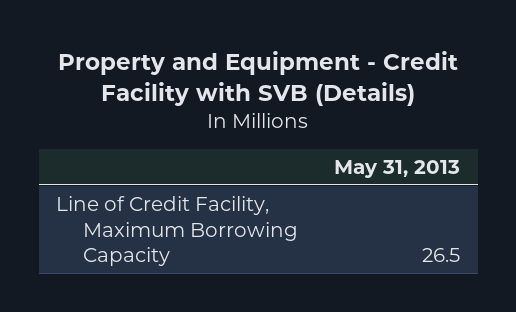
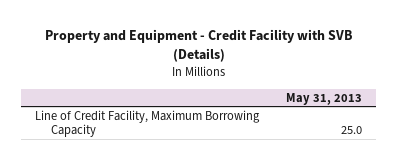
- Line of Credit Facility, Maximum Borrowing Capacity | 26.5
+ Line of Credit Facility, Maximum Borrowing Capacity | 25.0

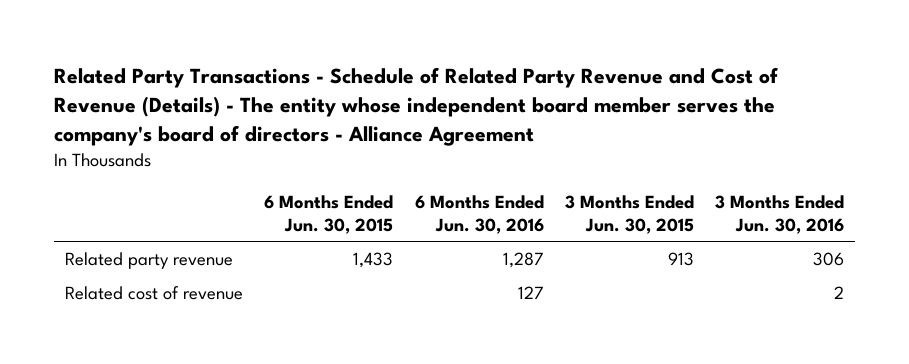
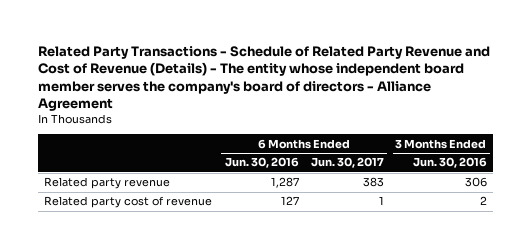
- | 6 Months Ended Jun. 30, 2015 | 6 Months Ended Jun. 30, 2016 | 3 Months Ended Jun. 30, 2015 | 3 Months Ended Jun. 30, 2016
+ | 6 Months Ended Jun. 30, 2016 | 6 Months Ended Jun. 30, 2017 | 3 Months Ended Jun. 30, 2016
- Related cost of revenue | | 127 | | 2
+ Related party cost of revenue | 127 | 1 | 2

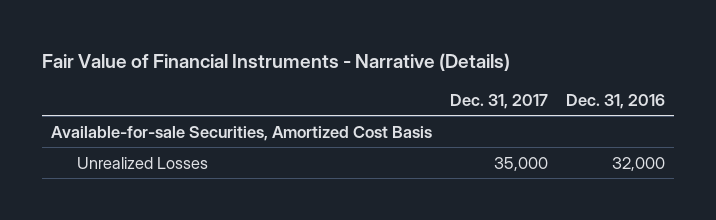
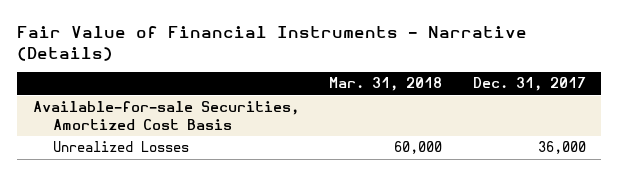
- | Dec. 31, 2017 | Dec. 31, 2016
+ | Mar. 31, 2018 | Dec. 31, 2017
- Unrealized Losses | 35,000 | 32,000
+ Unrealized Losses | 60,000 | 36,000

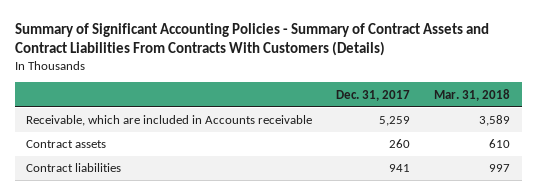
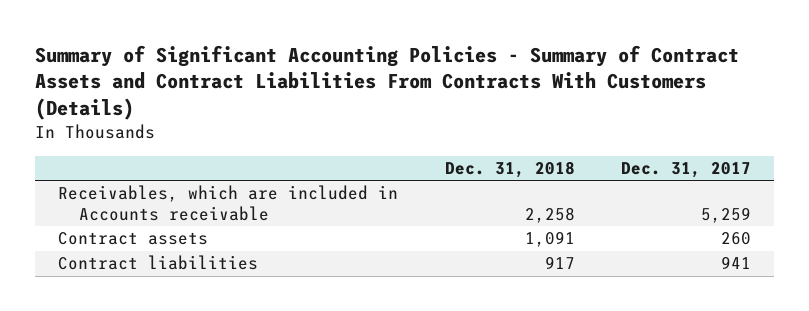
- | Dec. 31, 2017 | Mar. 31, 2018
+ | Dec. 31, 2018 | Dec. 31, 2017
- Receivable, which are included in Accounts receivable | 5,259 | 3,589
+ Receivables, which are included in Accounts receivable | 2,258 | 5,259

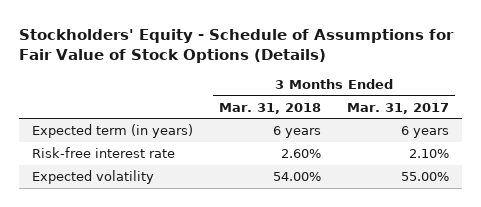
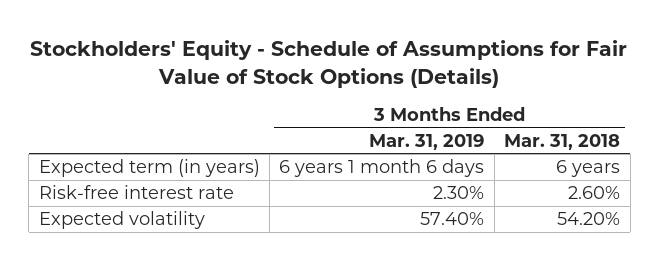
- | 3 Months Ended Mar. 31, 2018 | 3 Months Ended Mar. 31, 2017
+ | 3 Months Ended Mar. 31, 2019 | 3 Months Ended Mar. 31, 2018
- Expected volatility | 54.00% | 55.00%
+ Expected volatility | 57.40% | 54.20%

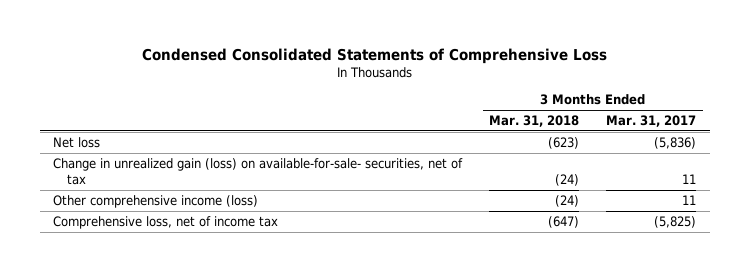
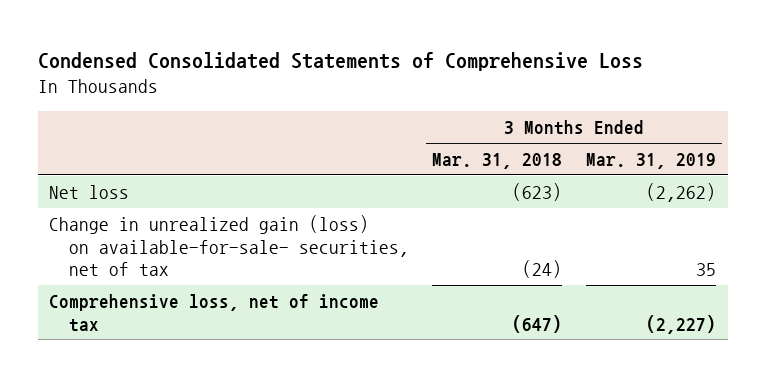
- | 3 Months Ended Mar. 31, 2018 | 3 Months Ended Mar. 31, 2017
+ | 3 Months Ended Mar. 31, 2018 | 3 Months Ended Mar. 31, 2019
- Other comprehensive income (loss) | (24) | 11

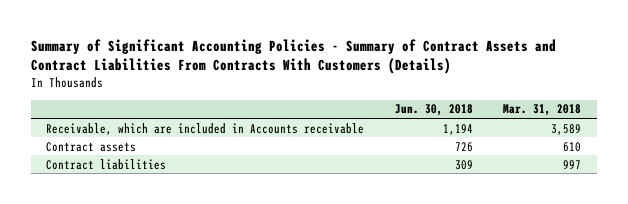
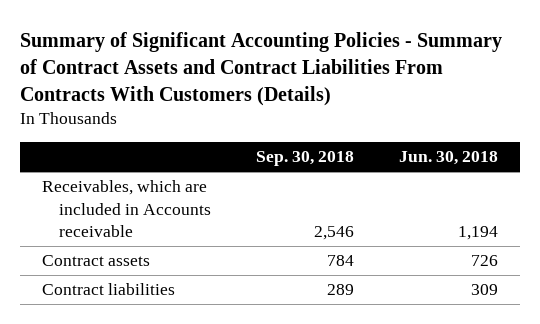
- | Jun. 30, 2018 | Mar. 31, 2018
+ | Sep. 30, 2018 | Jun. 30, 2018
- Receivable, which are included in Accounts receivable | 1,194 | 3,589
+ Receivables, which are included in Accounts receivable | 2,546 | 1,194

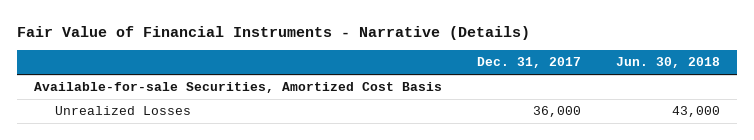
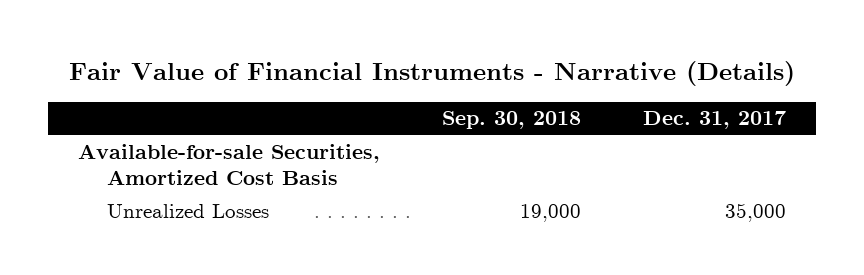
- | Dec. 31, 2017 | Jun. 30, 2018
+ | Sep. 30, 2018 | Dec. 31, 2017
- Unrealized Losses | 36,000 | 43,000
+ Unrealized Losses | 19,000 | 35,000

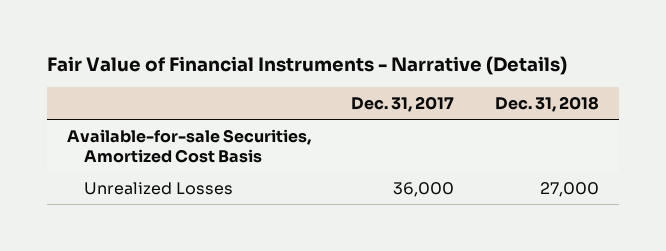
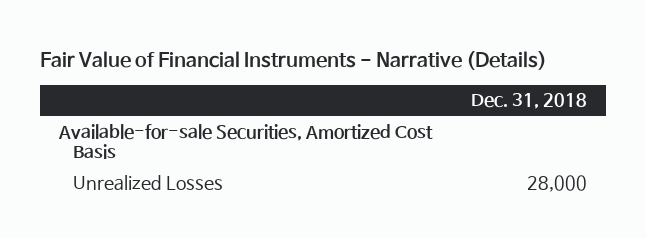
- | Dec. 31, 2017 | Dec. 31, 2018
+ | Dec. 31, 2018
- Unrealized Losses | 36,000 | 27,000
+ Unrealized Losses | 28,000

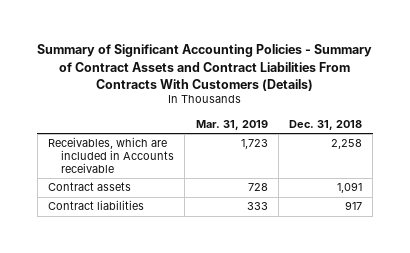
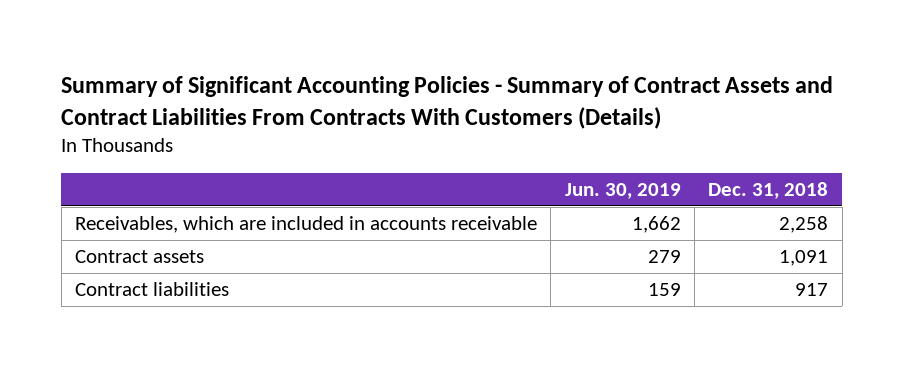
- | Mar. 31, 2019 | Dec. 31, 2018
+ | Jun. 30, 2019 | Dec. 31, 2018
- Receivables, which are included in Accounts receivable | 1,723 | 2,258
+ Receivables, which are included in accounts receivable | 1,662 | 2,258

